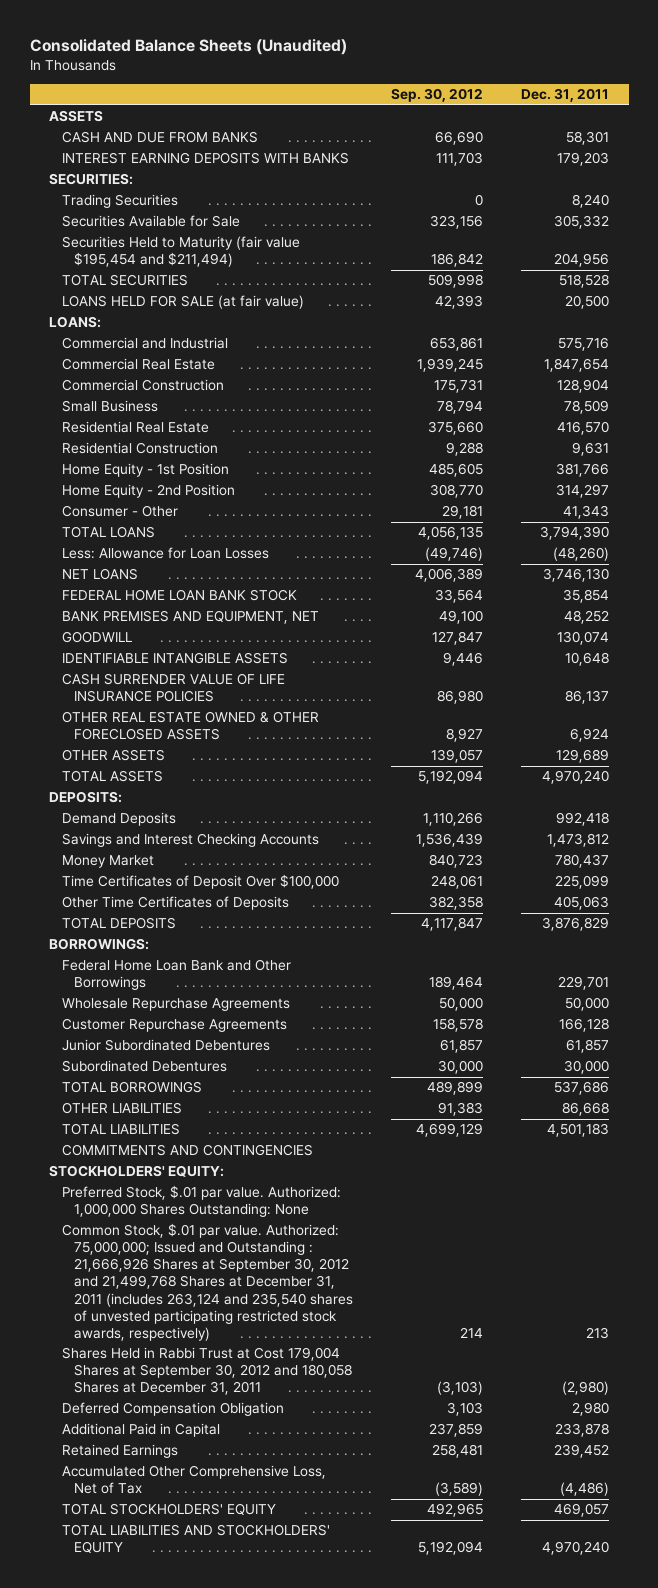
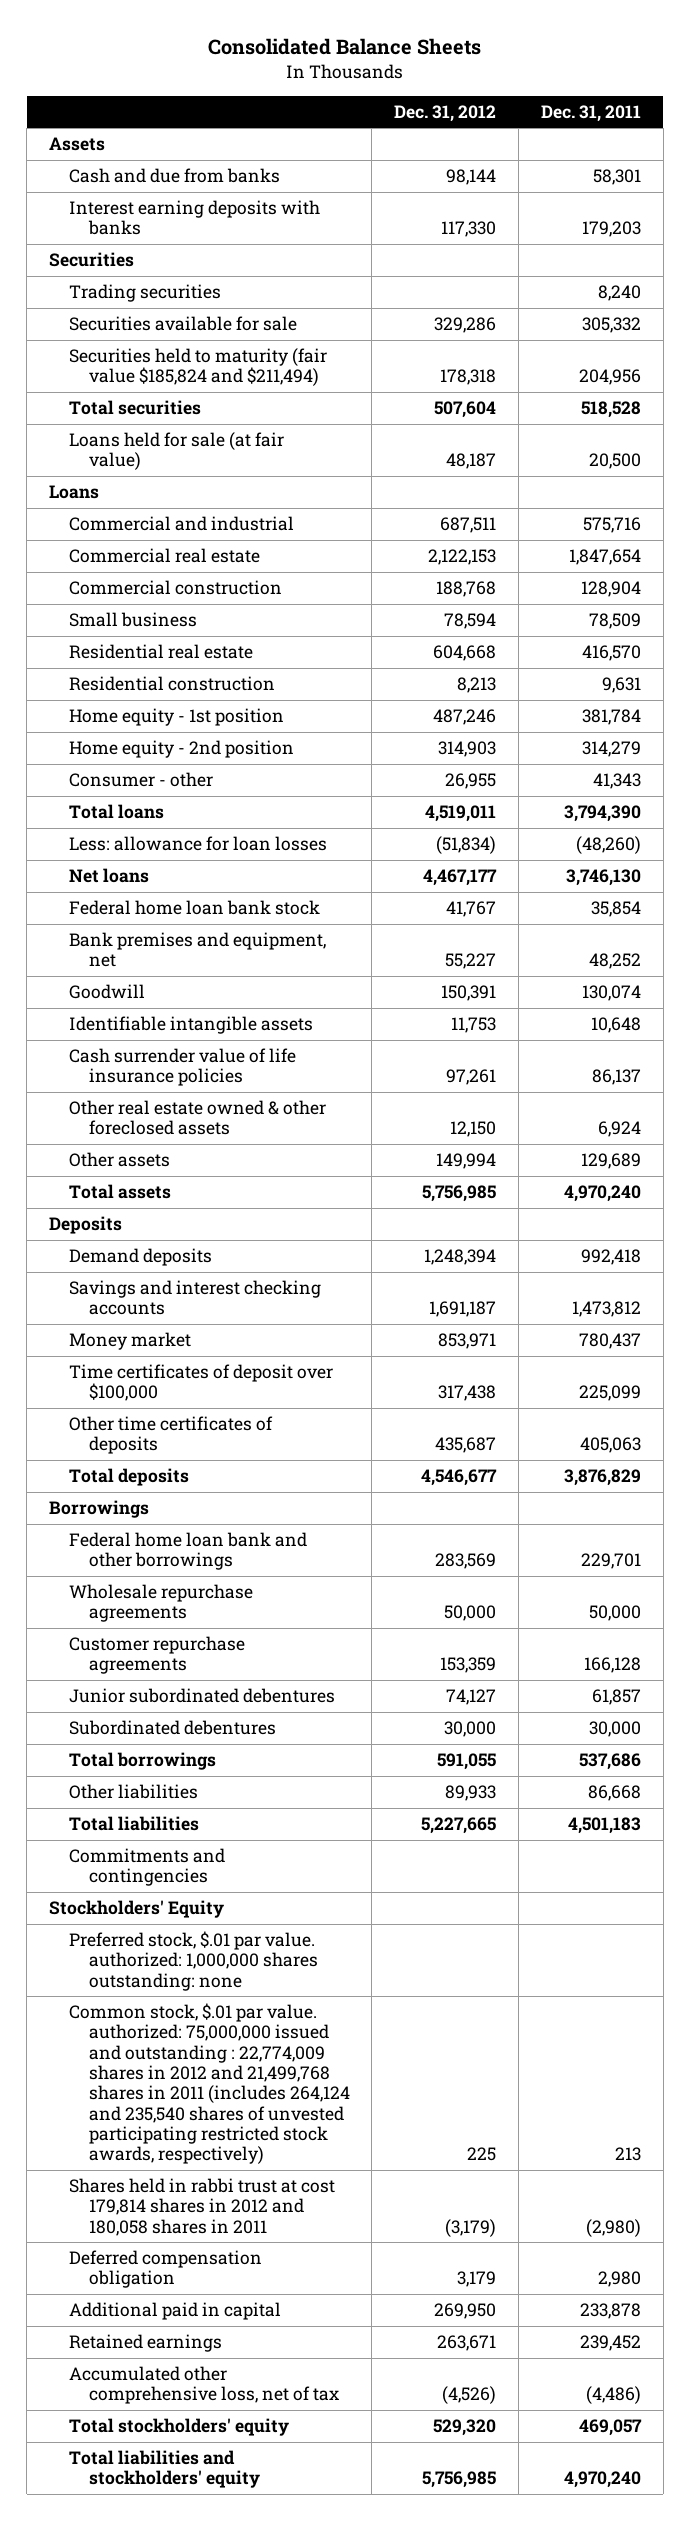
- Consolidated Balance Sheets (Unaudited)
+ Consolidated Balance Sheets
- | Sep. 30, 2012 | Dec. 31, 2011
+ | Dec. 31, 2012 | Dec. 31, 2011
- ASSETS
- CASH AND DUE FROM BANKS | 66,690 | 58,301
- INTEREST EARNING DEPOSITS WITH BANKS | 111,703 | 179,203
- SECURITIES:
- Trading Securities | 0 | 8,240
- Securities Available for Sale | 323,156 | 305,332
- Securities Held to Maturity (fair value $195,454 and $211,494) | 186,842 | 204,956
- TOTAL SECURITIES | 509,998 | 518,528
- LOANS HELD FOR SALE (at fair value) | 42,393 | 20,500
- LOANS:
- Commercial and Industrial | 653,861 | 575,716
- Commercial Real Estate | 1,939,245 | 1,847,654
- Commercial Construction | 175,731 | 128,904
- Small Business | 78,794 | 78,509
- Residential Real Estate | 375,660 | 416,570
- Residential Construction | 9,288 | 9,631
- Home Equity - 1st Position | 485,605 | 381,766
- Home Equity - 2nd Position | 308,770 | 314,297
- Consumer - Other | 29,181 | 41,343
- TOTAL LOANS | 4,056,135 | 3,794,390
- Less: Allowance for Loan Losses | (49,746) | (48,260)
- NET LOANS | 4,006,389 | 3,746,130
- FEDERAL HOME LOAN BANK STOCK | 33,564 | 35,854
- BANK PREMISES AND EQUIPMENT, NET | 49,100 | 48,252
- GOODWILL | 127,847 | 130,074
- IDENTIFIABLE INTANGIBLE ASSETS | 9,446 | 10,648
- CASH SURRENDER VALUE OF LIFE INSURANCE POLICIES | 86,980 | 86,137
- OTHER REAL ESTATE OWNED & OTHER FORECLOSED ASSETS | 8,927 | 6,924
- OTHER ASSETS | 139,057 | 129,689
- TOTAL ASSETS | 5,192,094 | 4,970,240
- DEPOSITS:
- Demand Deposits | 1,110,266 | 992,418
- Savings and Interest Checking Accounts | 1,536,439 | 1,473,812
- Money Market | 840,723 | 780,437
- Time Certificates of Deposit Over $100,000 | 248,061 | 225,099
- Other Time Certificates of Deposits | 382,358 | 405,063
- TOTAL DEPOSITS | 4,117,847 | 3,876,829
- BORROWINGS:
- Federal Home Loan Bank and Other Borrowings | 189,464 | 229,701
- Wholesale Repurchase Agreements | 50,000 | 50,000
- Customer Repurchase Agreements | 158,578 | 166,128
- Junior Subordinated Debentures | 61,857 | 61,857
- Subordinated Debentures | 30,000 | 30,000
- TOTAL BORROWINGS | 489,899 | 537,686
- OTHER LIABILITIES | 91,383 | 86,668
- TOTAL LIABILITIES | 4,699,129 | 4,501,183
- COMMITMENTS AND CONTINGENCIES
- STOCKHOLDERS' EQUITY:
- Preferred Stock, $.01 par value. Authorized: 1,000,000 Shares Outstanding: None
- Common Stock, $.01 par value. Authorized: 75,000,000; Issued and Outstanding : 21,666,926 Shares at September 30, 2012 and 21,499,768 Shares at December 31, 2011 (includes 263,124 and 235,540 shares of unvested participating restricted stock awards, respectively) | 214 | 213
- Shares Held in Rabbi Trust at Cost 179,004 Shares at September 30, 2012 and 180,058 Shares at December 31, 2011 | (3,103) | (2,980)
- Deferred Compensation Obligation | 3,103 | 2,980
- Additional Paid in Capital | 237,859 | 233,878
- Retained Earnings | 258,481 | 239,452
- Accumulated Other Comprehensive Loss, Net of Tax | (3,589) | (4,486)
- TOTAL STOCKHOLDERS' EQUITY | 492,965 | 469,057
- TOTAL LIABILITIES AND STOCKHOLDERS' EQUITY | 5,192,094 | 4,970,240
+ Assets
+ Cash and due from banks | 98,144 | 58,301
+ Interest earning deposits with banks | 117,330 | 179,203
+ Securities
+ Trading securities | | 8,240
+ Securities available for sale | 329,286 | 305,332
+ Securities held to maturity (fair value $185,824 and $211,494) | 178,318 | 204,956
+ Total securities | 507,604 | 518,528
+ Loans held for sale (at fair value) | 48,187 | 20,500
+ Loans
+ Commercial and industrial | 687,511 | 575,716
+ Commercial real estate | 2,122,153 | 1,847,654
+ Commercial construction | 188,768 | 128,904
+ Small business | 78,594 | 78,509
+ Residential real estate | 604,668 | 416,570
+ Residential construction | 8,213 | 9,631
+ Home equity - 1st position | 487,246 | 381,784
+ Home equity - 2nd position | 314,903 | 314,279
+ Consumer - other | 26,955 | 41,343
+ Total loans | 4,519,011 | 3,794,390
+ Less: allowance for loan losses | (51,834) | (48,260)
+ Net loans | 4,467,177 | 3,746,130
+ Federal home loan bank stock | 41,767 | 35,854
+ Bank premises and equipment, net | 55,227 | 48,252
+ Goodwill | 150,391 | 130,074
+ Identifiable intangible assets | 11,753 | 10,648
+ Cash surrender value of life insurance policies | 97,261 | 86,137
+ Other real estate owned & other foreclosed assets | 12,150 | 6,924
+ Other assets | 149,994 | 129,689
+ Total assets | 5,756,985 | 4,970,240
+ Deposits
+ Demand deposits | 1,248,394 | 992,418
+ Savings and interest checking accounts | 1,691,187 | 1,473,812
+ Money market | 853,971 | 780,437
+ Time certificates of deposit over $100,000 | 317,438 | 225,099
+ Other time certificates of deposits | 435,687 | 405,063
+ Total deposits | 4,546,677 | 3,876,829
+ Borrowings
+ Federal home loan bank and other borrowings | 283,569 | 229,701
+ Wholesale repurchase agreements | 50,000 | 50,000
+ Customer repurchase agreements | 153,359 | 166,128
+ Junior subordinated debentures | 74,127 | 61,857
+ Subordinated debentures | 30,000 | 30,000
+ Total borrowings | 591,055 | 537,686
+ Other liabilities | 89,933 | 86,668
+ Total liabilities | 5,227,665 | 4,501,183
+ Commitments and contingencies
+ Stockholders' Equity
+ Preferred stock, $.01 par value. authorized: 1,000,000 shares outstanding: none
+ Common stock, $.01 par value. authorized: 75,000,000 issued and outstanding : 22,774,009 shares in 2012 and 21,499,768 shares in 2011 (includes 264,124 and 235,540 shares of unvested participating restricted stock awards, respectively) | 225 | 213
+ Shares held in rabbi trust at cost 179,814 shares in 2012 and 180,058 shares in 2011 | (3,179) | (2,980)
+ Deferred compensation obligation | 3,179 | 2,980
+ Additional paid in capital | 269,950 | 233,878
+ Retained earnings | 263,671 | 239,452
+ Accumulated other comprehensive loss, net of tax | (4,526) | (4,486)
+ Total stockholders' equity | 529,320 | 469,057
+ Total liabilities and stockholders' equity | 5,756,985 | 4,970,240

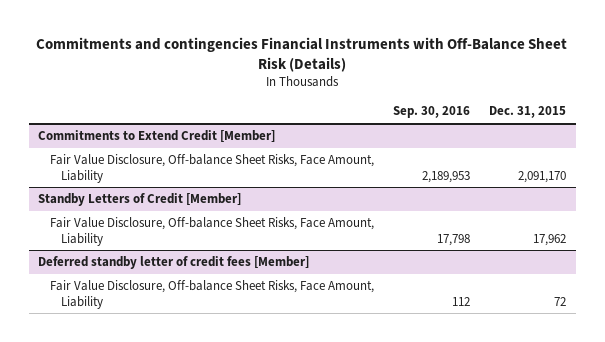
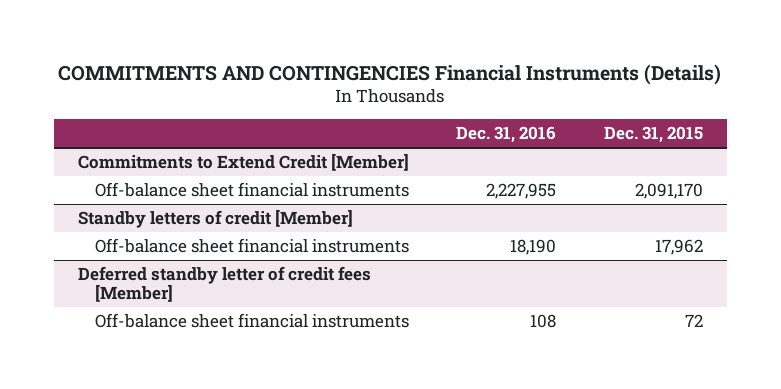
- Commitments and contingencies Financial Instruments with Off-Balance Sheet Risk (Details)
+ COMMITMENTS AND CONTINGENCIES Financial Instruments (Details)
- | Sep. 30, 2016 | Dec. 31, 2015
+ | Dec. 31, 2016 | Dec. 31, 2015
@ Commitments to Extend Credit [Member]
- Fair Value Disclosure, Off-balance Sheet Risks, Face Amount, Liability | 2,189,953 | 2,091,170
- Standby Letters of Credit [Member]
- Fair Value Disclosure, Off-balance Sheet Risks, Face Amount, Liability | 17,798 | 17,962
@ Commitments to Extend Credit [Member]
+ Off-balance sheet financial instruments | 2,227,955 | 2,091,170
+ Standby letters of credit [Member]
+ Off-balance sheet financial instruments | 18,190 | 17,962
@ Deferred standby letter of credit fees [Member]
- Fair Value Disclosure, Off-balance Sheet Risks, Face Amount, Liability | 112 | 72
+ Off-balance sheet financial instruments | 108 | 72

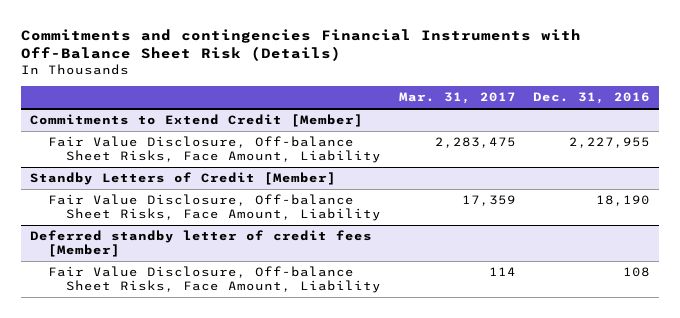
- COMMITMENTS AND CONTINGENCIES Financial Instruments (Details)
+ Commitments and contingencies Financial Instruments with Off-Balance Sheet Risk (Details)
- | Dec. 31, 2016 | Dec. 31, 2015
+ | Mar. 31, 2017 | Dec. 31, 2016
@ Commitments to Extend Credit [Member]
- Off-balance sheet financial instruments | 2,227,955 | 2,091,170
- Standby letters of credit [Member]
- Off-balance sheet financial instruments | 18,190 | 17,962
@ Commitments to Extend Credit [Member]
+ Fair Value Disclosure, Off-balance Sheet Risks, Face Amount, Liability | 2,283,475 | 2,227,955
+ Standby Letters of Credit [Member]
+ Fair Value Disclosure, Off-balance Sheet Risks, Face Amount, Liability | 17,359 | 18,190
@ Deferred standby letter of credit fees [Member]
- Off-balance sheet financial instruments | 108 | 72
+ Fair Value Disclosure, Off-balance Sheet Risks, Face Amount, Liability | 114 | 108

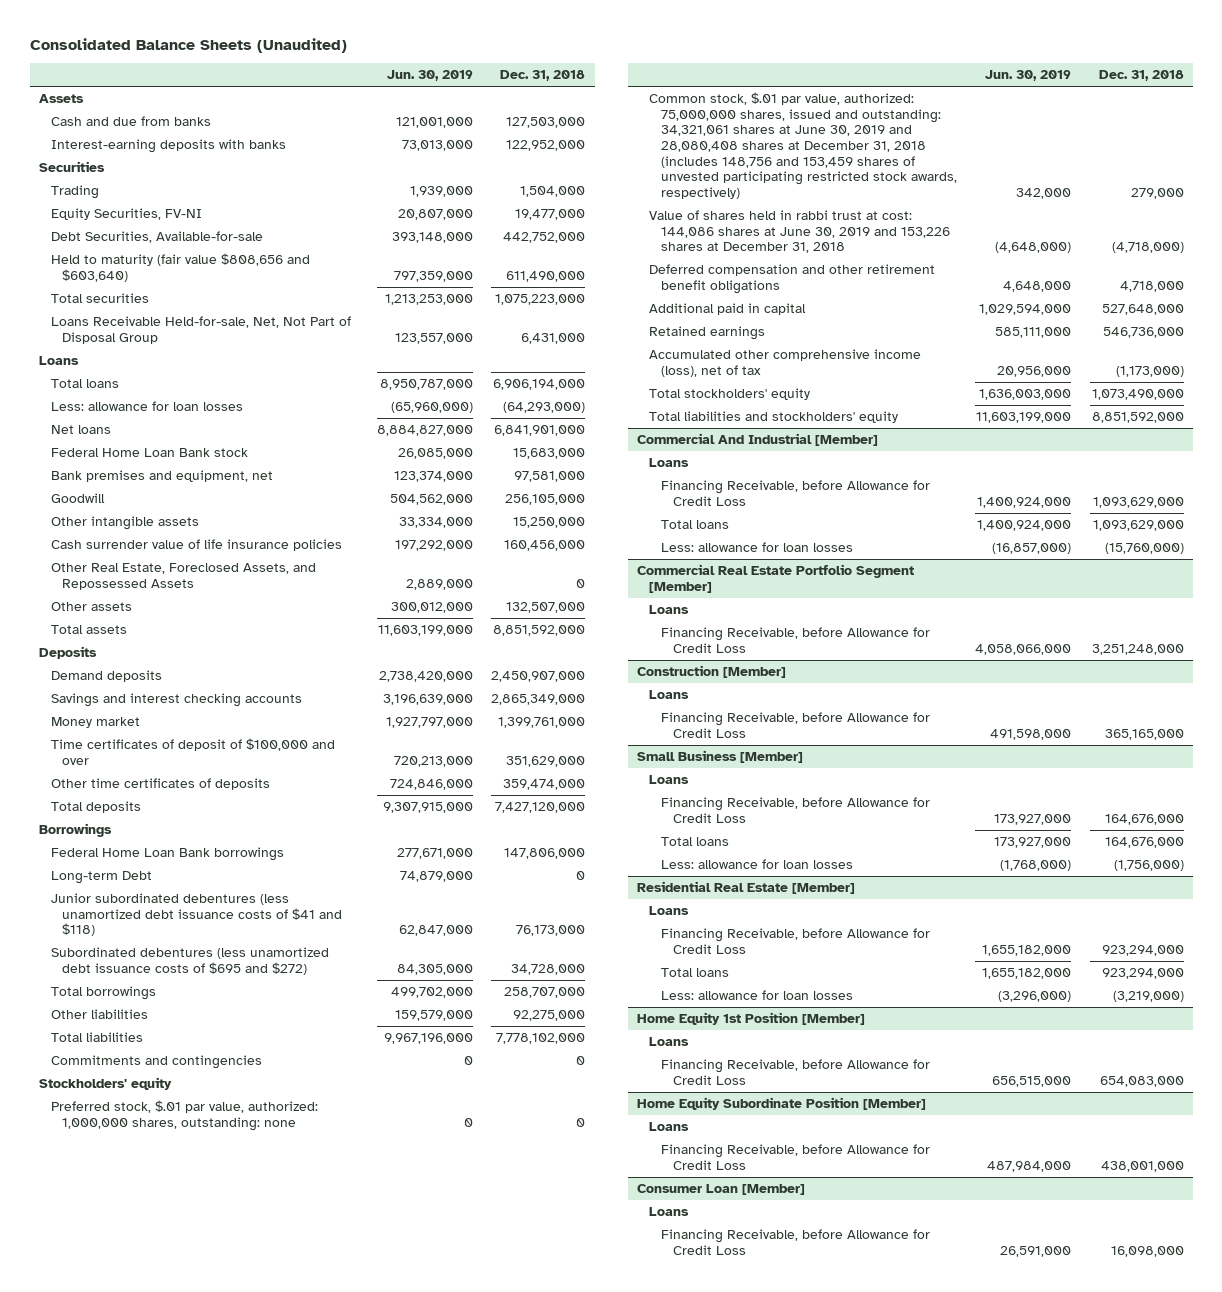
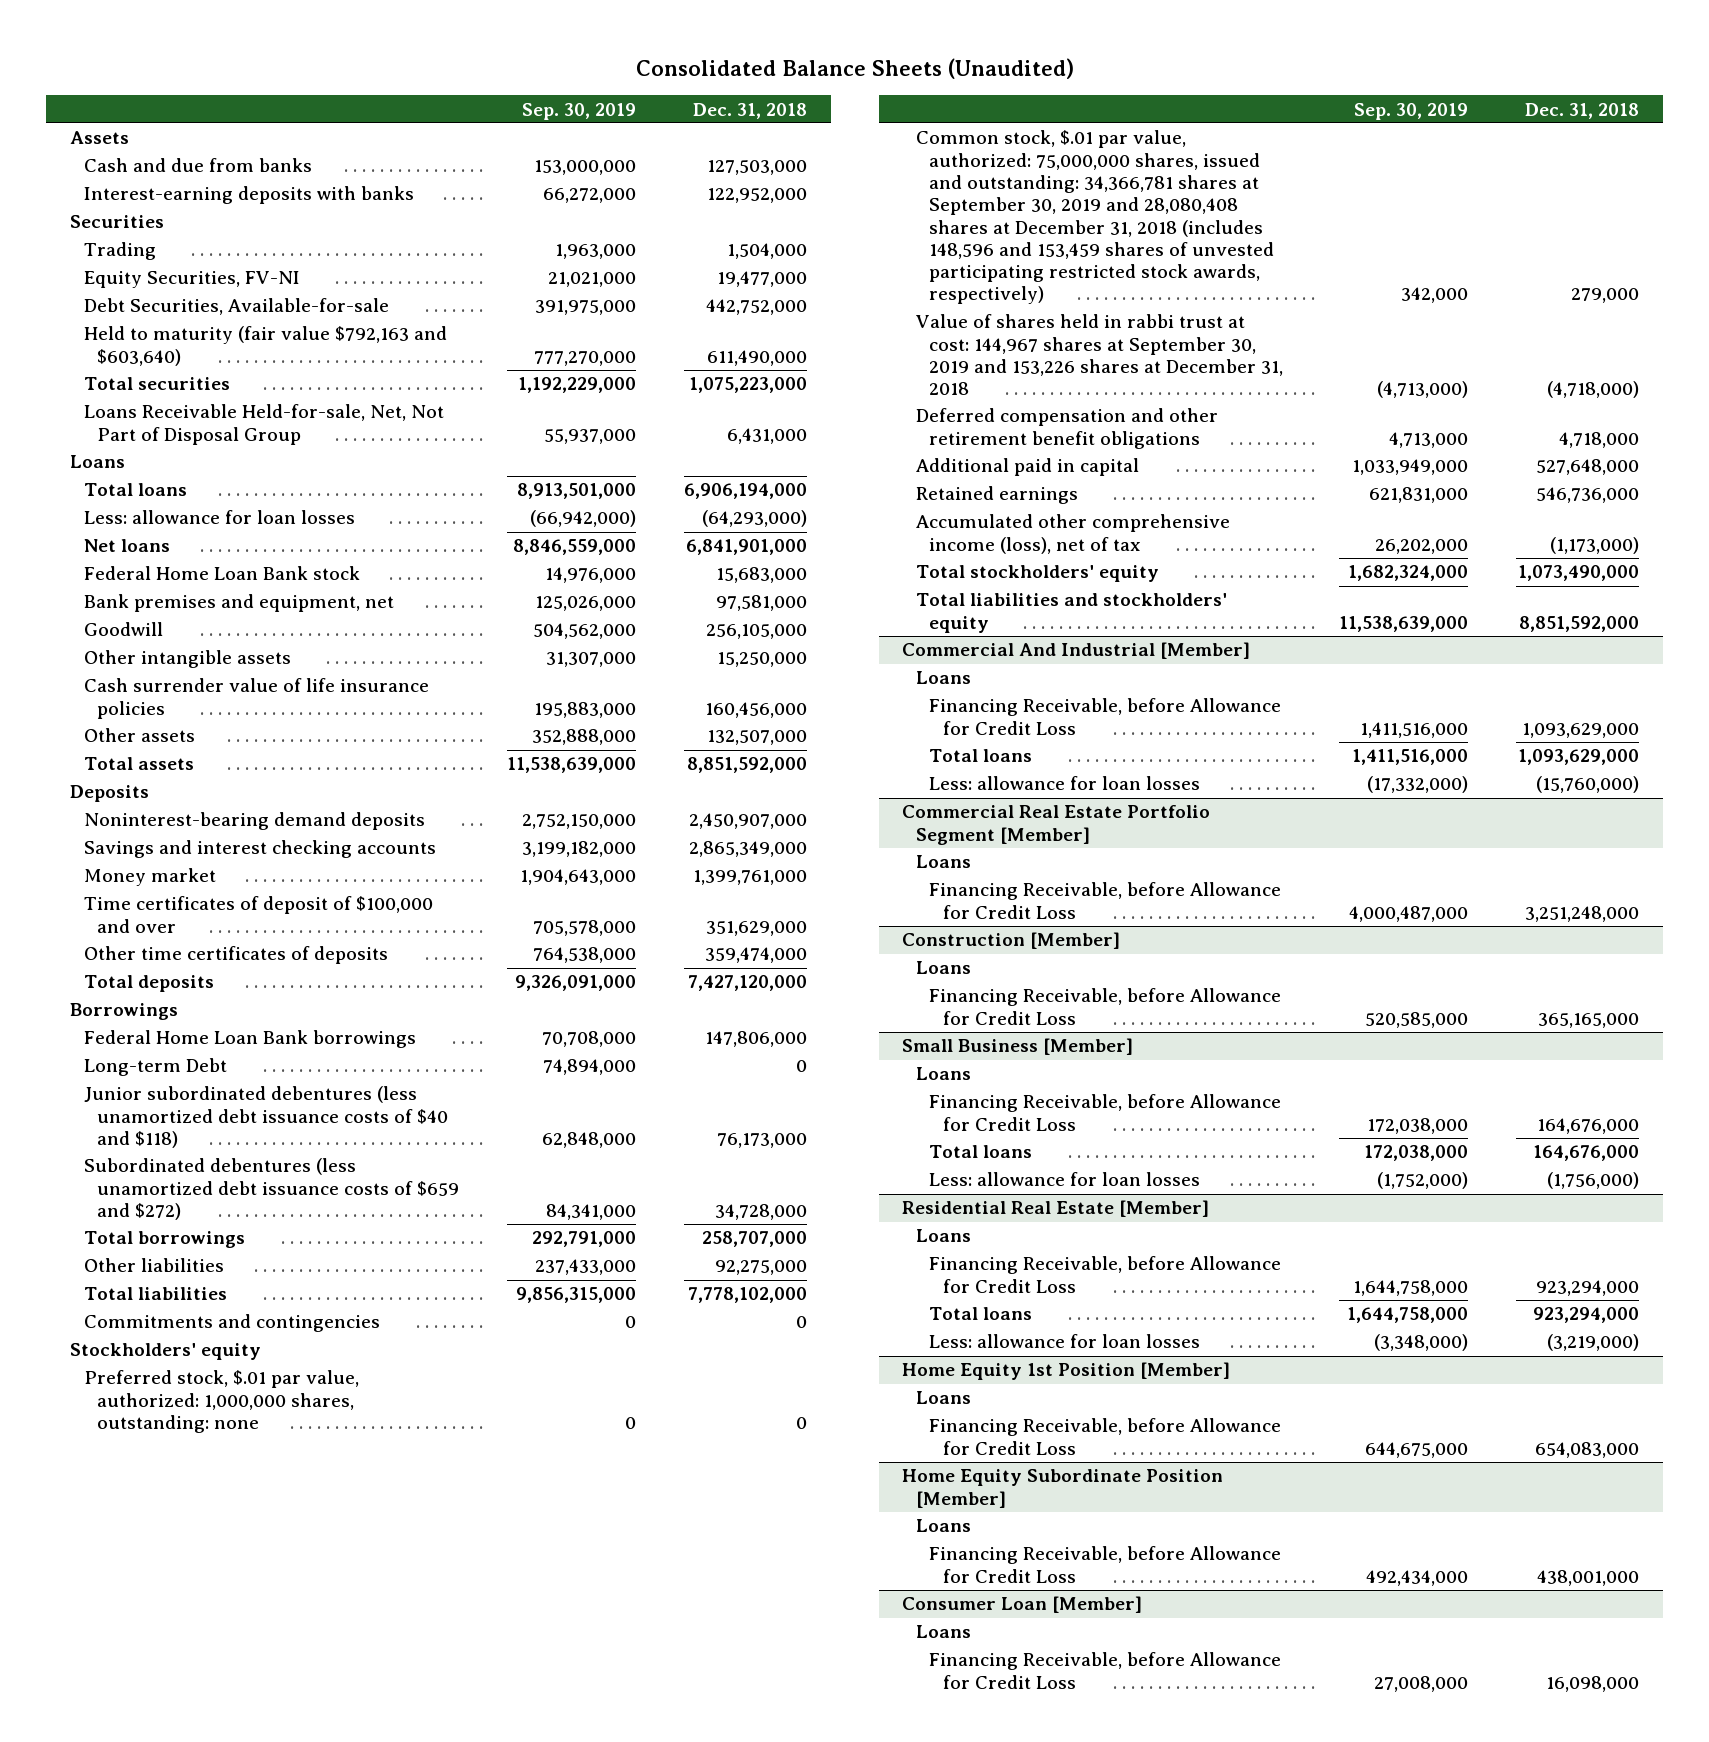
- | Jun. 30, 2019 | Dec. 31, 2018
+ | Sep. 30, 2019 | Dec. 31, 2018
- Held to maturity (fair value $808,656 and $603,640) | 797,359,000 | 611,490,000
+ Held to maturity (fair value $792,163 and $603,640) | 777,270,000 | 611,490,000
- Other Real Estate, Foreclosed Assets, and Repossessed Assets | 2,889,000 | 0
- Demand deposits | 2,738,420,000 | 2,450,907,000
+ Noninterest-bearing demand deposits | 2,752,150,000 | 2,450,907,000
- Junior subordinated debentures (less unamortized debt issuance costs of $41 and $118) | 62,847,000 | 76,173,000
- Subordinated debentures (less unamortized debt issuance costs of $695 and $272) | 84,305,000 | 34,728,000
+ Junior subordinated debentures (less unamortized debt issuance costs of $40 and $118) | 62,848,000 | 76,173,000
+ Subordinated debentures (less unamortized debt issuance costs of $659 and $272) | 84,341,000 | 34,728,000
- Common stock, $.01 par value, authorized: 75,000,000 shares, issued and outstanding: 34,321,061 shares at June 30, 2019 and 28,080,408 shares at December 31, 2018 (includes 148,756 and 153,459 shares of unvested participating restricted stock awards, respectively) | 342,000 | 279,000
- Value of shares held in rabbi trust at cost: 144,086 shares at June 30, 2019 and 153,226 shares at December 31, 2018 | (4,648,000) | (4,718,000)
+ Common stock, $.01 par value, authorized: 75,000,000 shares, issued and outstanding: 34,366,781 shares at September 30, 2019 and 28,080,408 shares at December 31, 2018 (includes 148,596 and 153,459 shares of unvested participating restricted stock awards, respectively) | 342,000 | 279,000
+ Value of shares held in rabbi trust at cost: 144,967 shares at September 30, 2019 and 153,226 shares at December 31, 2018 | (4,713,000) | (4,718,000)

